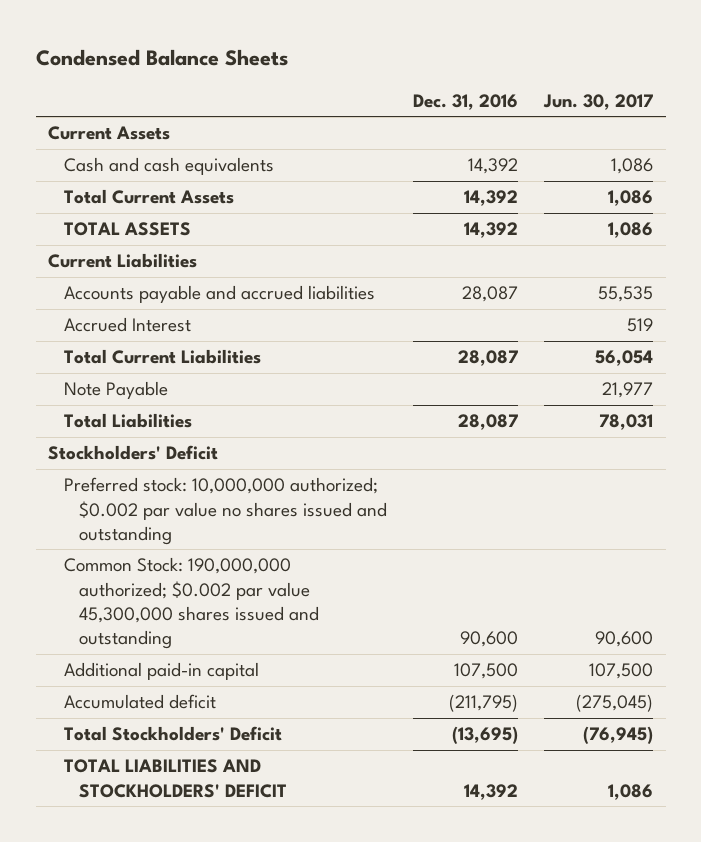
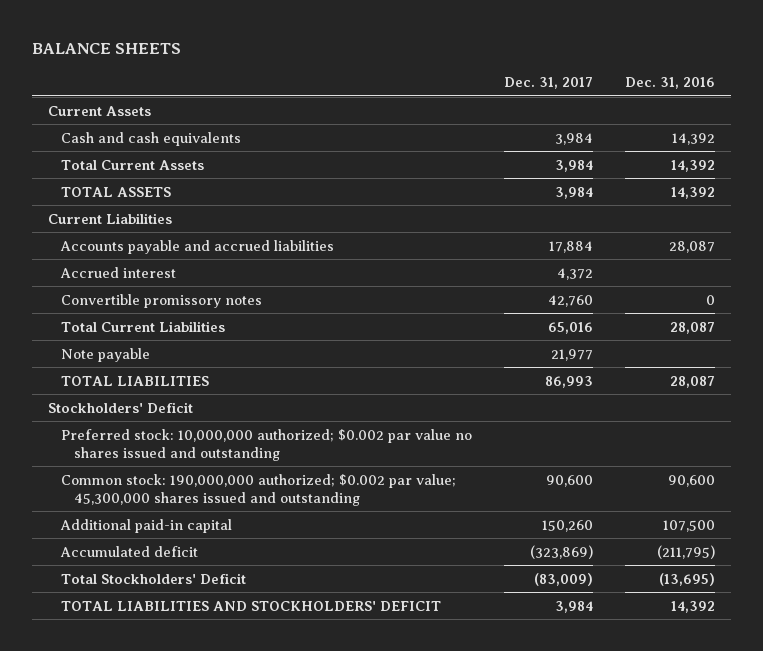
- Condensed Balance Sheets
+ BALANCE SHEETS
- | Dec. 31, 2016 | Jun. 30, 2017
+ | Dec. 31, 2017 | Dec. 31, 2016
- Accrued Interest | | 519
+ Accrued interest | 4,372 |
+ Convertible promissory notes | 42,760 | 0
- Note Payable | | 21,977
- Total Liabilities | 28,087 | 78,031
+ Note payable | 21,977 |
+ TOTAL LIABILITIES | 86,993 | 28,087
- Common Stock: 190,000,000 authorized; $0.002 par value 45,300,000 shares issued and outstanding | 90,600 | 90,600
+ Common stock: 190,000,000 authorized; $0.002 par value; 45,300,000 shares issued and outstanding | 90,600 | 90,600

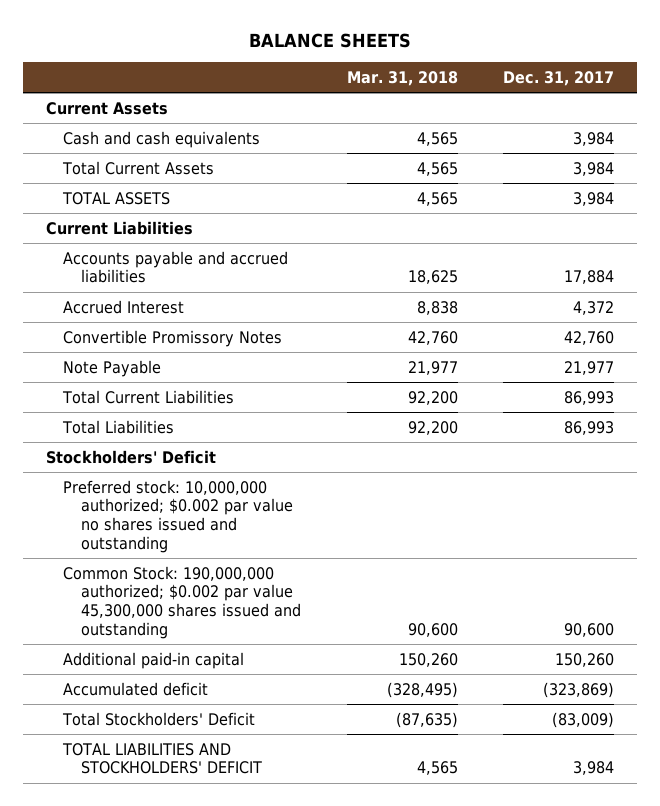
- | Dec. 31, 2017 | Dec. 31, 2016
+ | Mar. 31, 2018 | Dec. 31, 2017
- Accrued interest | 4,372 |
- Convertible promissory notes | 42,760 | 0
- Total Current Liabilities | 65,016 | 28,087
- Note payable | 21,977 |
- TOTAL LIABILITIES | 86,993 | 28,087
+ Accrued Interest | 8,838 | 4,372
+ Convertible Promissory Notes | 42,760 | 42,760
+ Note Payable | 21,977 | 21,977
+ Total Current Liabilities | 92,200 | 86,993
+ Total Liabilities | 92,200 | 86,993
- Common stock: 190,000,000 authorized; $0.002 par value; 45,300,000 shares issued and outstanding | 90,600 | 90,600
+ Common Stock: 190,000,000 authorized; $0.002 par value 45,300,000 shares issued and outstanding | 90,600 | 90,600

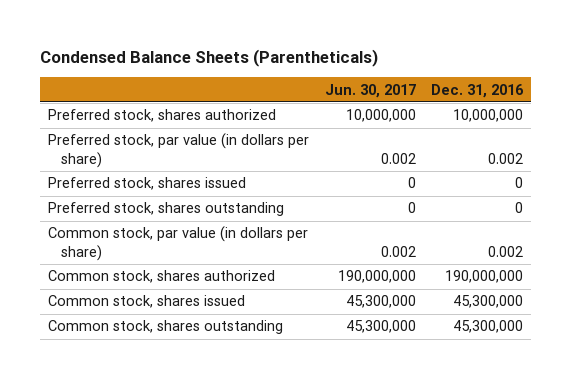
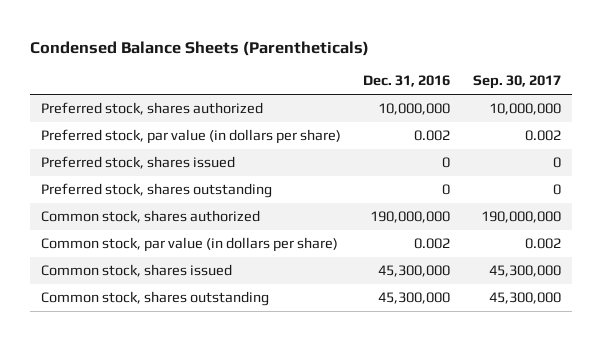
- | Jun. 30, 2017 | Dec. 31, 2016
+ | Dec. 31, 2016 | Sep. 30, 2017
moved down: Common stock, par value (in dollars per share) | 0.002 | 0.002

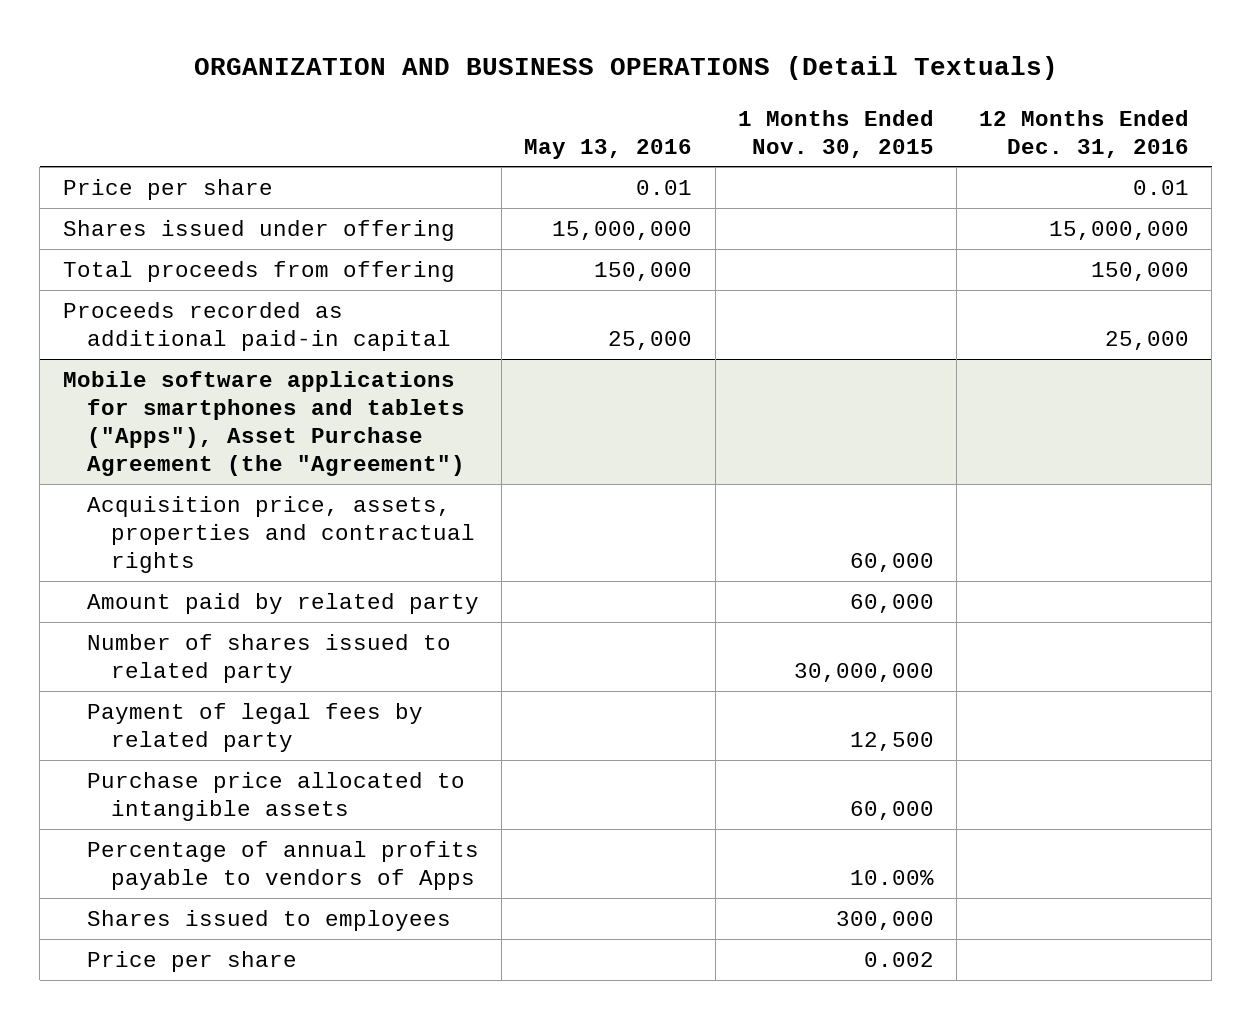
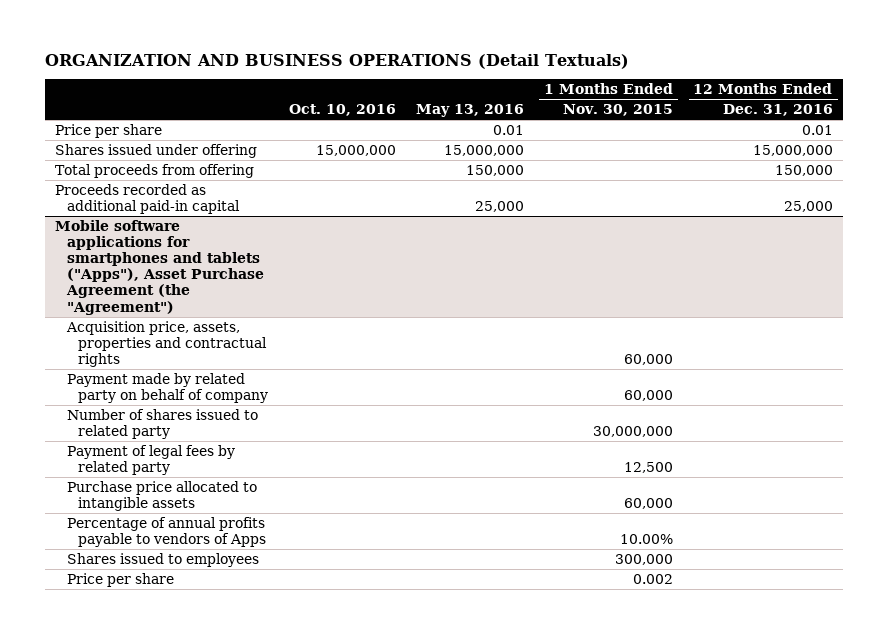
- | May 13, 2016 | 1 Months Ended Nov. 30, 2015 | 12 Months Ended Dec. 31, 2016
+ | Oct. 10, 2016 | May 13, 2016 | 1 Months Ended Nov. 30, 2015 | 12 Months Ended Dec. 31, 2016
@ Mobile software applications for smartphones and tablets ("Apps"), Asset Purchase Agreement (the "Agreement")
- Amount paid by related party | | 60,000 |
+ Payment made by related party on behalf of company | | | 60,000 |

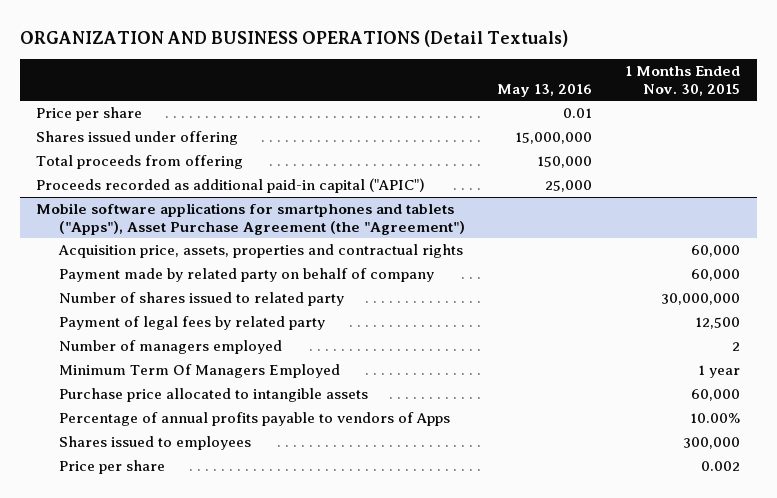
- | Oct. 10, 2016 | May 13, 2016 | 1 Months Ended Nov. 30, 2015 | 12 Months Ended Dec. 31, 2016
+ | May 13, 2016 | 1 Months Ended Nov. 30, 2015
- Proceeds recorded as additional paid-in capital | | 25,000 | | 25,000
+ Proceeds recorded as additional paid-in capital ("APIC") | 25,000 |
@ Mobile software applications for smartphones and tablets ("Apps"), Asset Purchase Agreement (the "Agreement")
+ Number of managers employed | | 2
+ Minimum Term Of Managers Employed | | 1 year

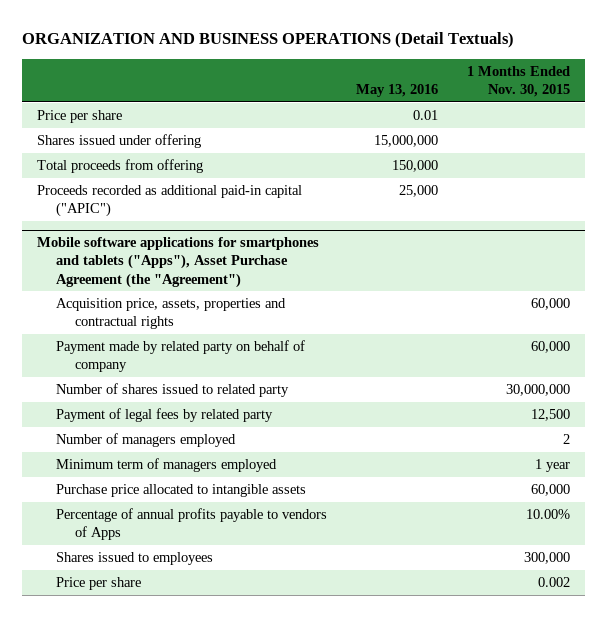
@ Mobile software applications for smartphones and tablets ("Apps"), Asset Purchase Agreement (the "Agreement")
- Minimum Term Of Managers Employed | | 1 year
+ Minimum term of managers employed | | 1 year

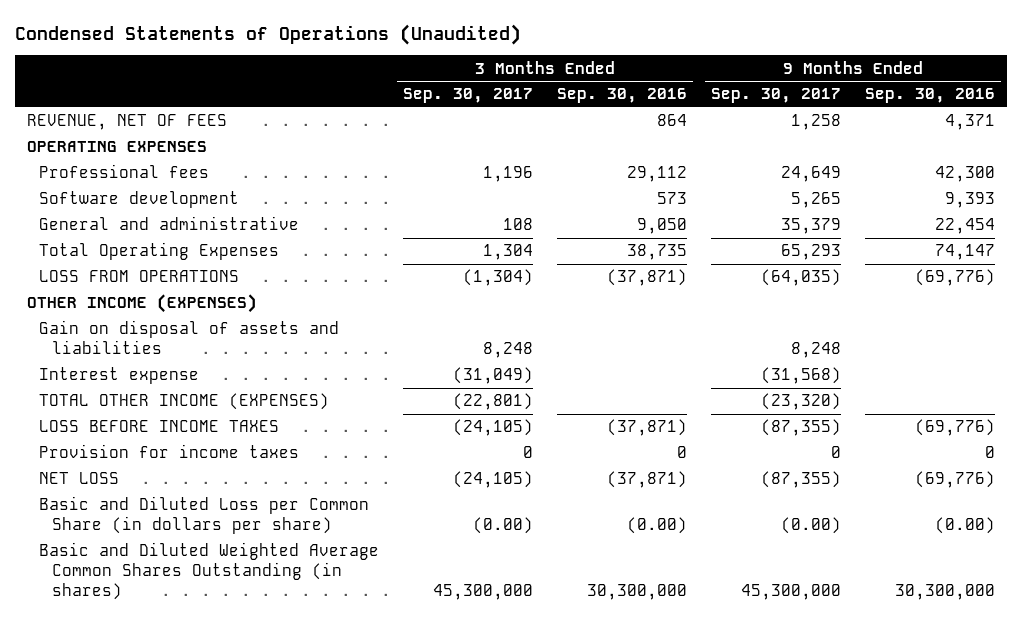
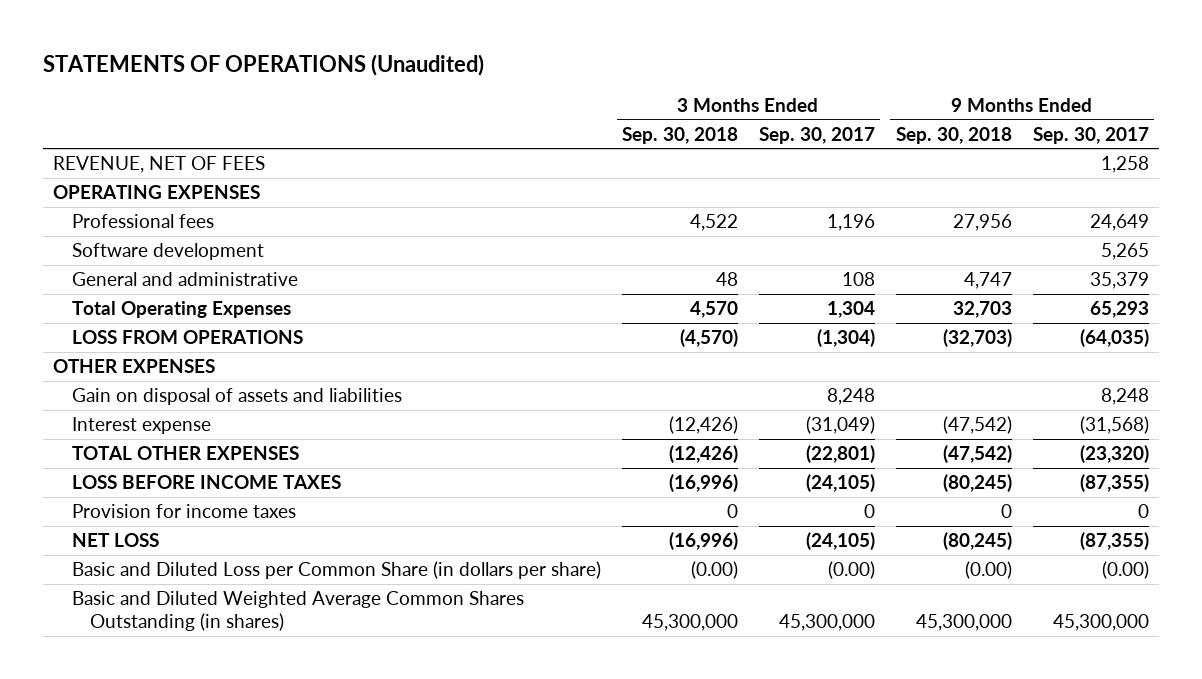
- Condensed Statements of Operations (Unaudited)
+ STATEMENTS OF OPERATIONS (Unaudited)
- | 3 Months Ended Sep. 30, 2017 | 3 Months Ended Sep. 30, 2016 | 9 Months Ended Sep. 30, 2017 | 9 Months Ended Sep. 30, 2016
+ | 3 Months Ended Sep. 30, 2018 | 3 Months Ended Sep. 30, 2017 | 9 Months Ended Sep. 30, 2018 | 9 Months Ended Sep. 30, 2017
- OTHER INCOME (EXPENSES)
+ OTHER EXPENSES
- TOTAL OTHER INCOME (EXPENSES) | (22,801) | | (23,320) |
+ TOTAL OTHER EXPENSES | (12,426) | (22,801) | (47,542) | (23,320)

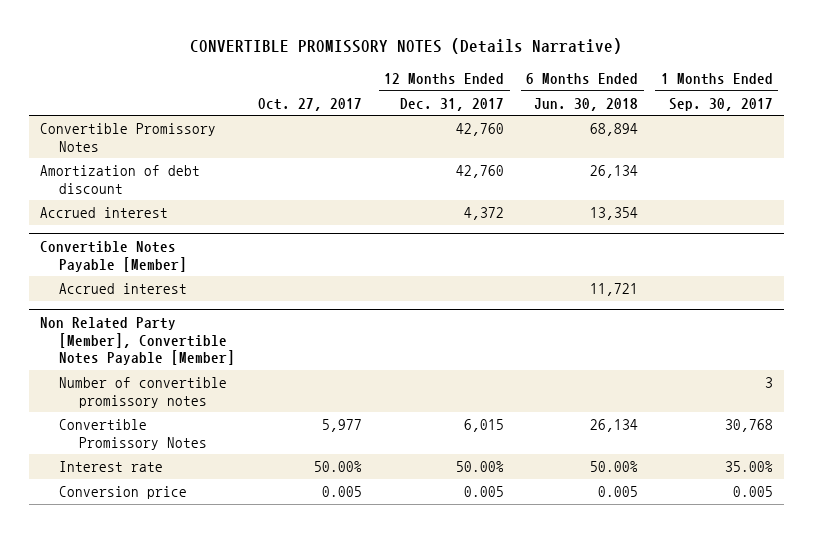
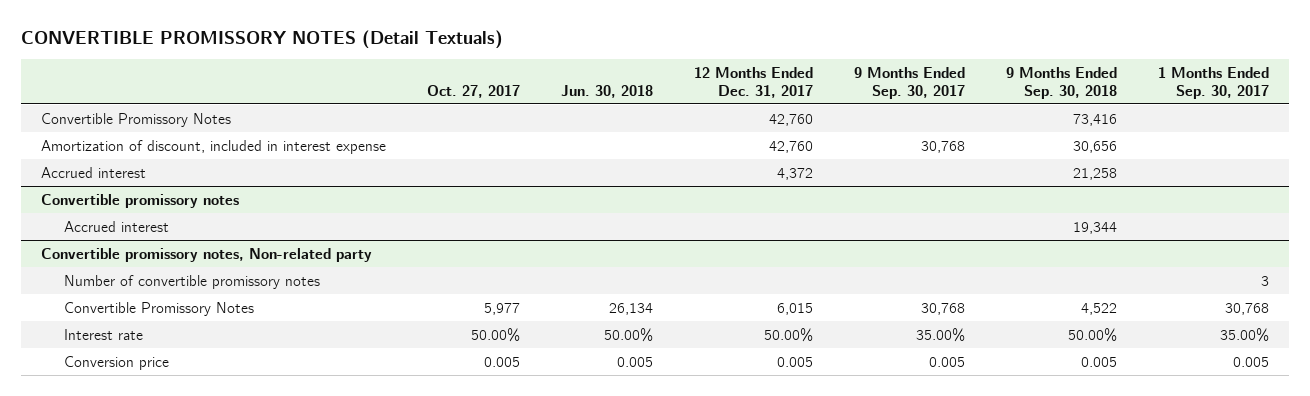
- CONVERTIBLE PROMISSORY NOTES (Details Narrative)
+ CONVERTIBLE PROMISSORY NOTES (Detail Textuals)
- | Oct. 27, 2017 | 12 Months Ended Dec. 31, 2017 | 6 Months Ended Jun. 30, 2018 | 1 Months Ended Sep. 30, 2017
+ | Oct. 27, 2017 | Jun. 30, 2018 | 12 Months Ended Dec. 31, 2017 | 9 Months Ended Sep. 30, 2017 | 9 Months Ended Sep. 30, 2018 | 1 Months Ended Sep. 30, 2017
- Amortization of debt discount | | 42,760 | 26,134 |
+ Amortization of discount, included in interest expense | | | 42,760 | 30,768 | 30,656 |
- Convertible Notes Payable [Member]
+ Convertible promissory notes
- Non Related Party [Member], Convertible Notes Payable [Member]
+ Convertible promissory notes, Non-related party

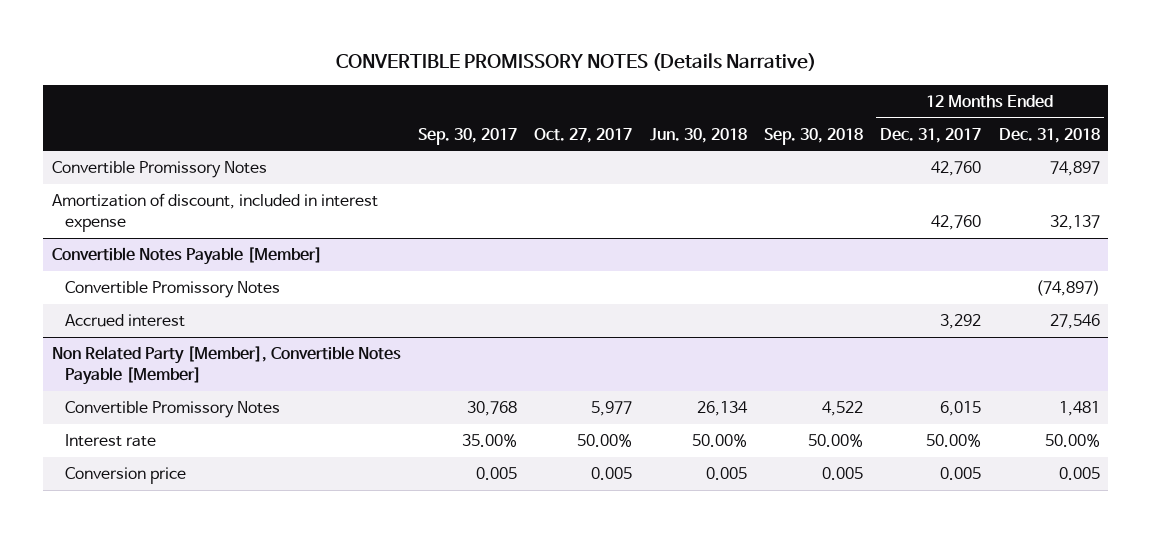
- CONVERTIBLE PROMISSORY NOTES (Detail Textuals)
+ CONVERTIBLE PROMISSORY NOTES (Details Narrative)
- | Oct. 27, 2017 | Jun. 30, 2018 | 12 Months Ended Dec. 31, 2017 | 9 Months Ended Sep. 30, 2017 | 9 Months Ended Sep. 30, 2018 | 1 Months Ended Sep. 30, 2017
+ | Sep. 30, 2017 | Oct. 27, 2017 | Jun. 30, 2018 | Sep. 30, 2018 | 12 Months Ended Dec. 31, 2017 | 12 Months Ended Dec. 31, 2018
- Accrued interest | | | 4,372 | | 21,258 |
- Convertible promissory notes
- Accrued interest | | | | | 19,344 |
- Convertible promissory notes, Non-related party
- Number of convertible promissory notes | | | | | | 3
+ Convertible Notes Payable [Member]
+ Convertible Promissory Notes | | | | | | (74,897)
+ Accrued interest | | | | | 3,292 | 27,546
+ Non Related Party [Member], Convertible Notes Payable [Member]

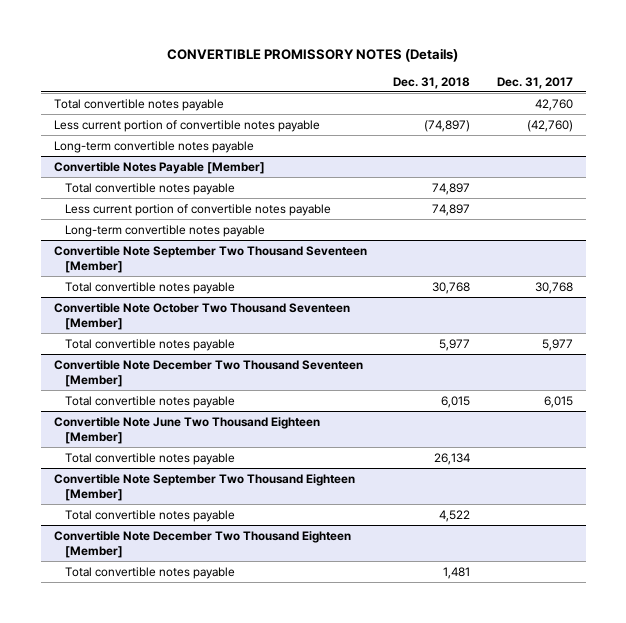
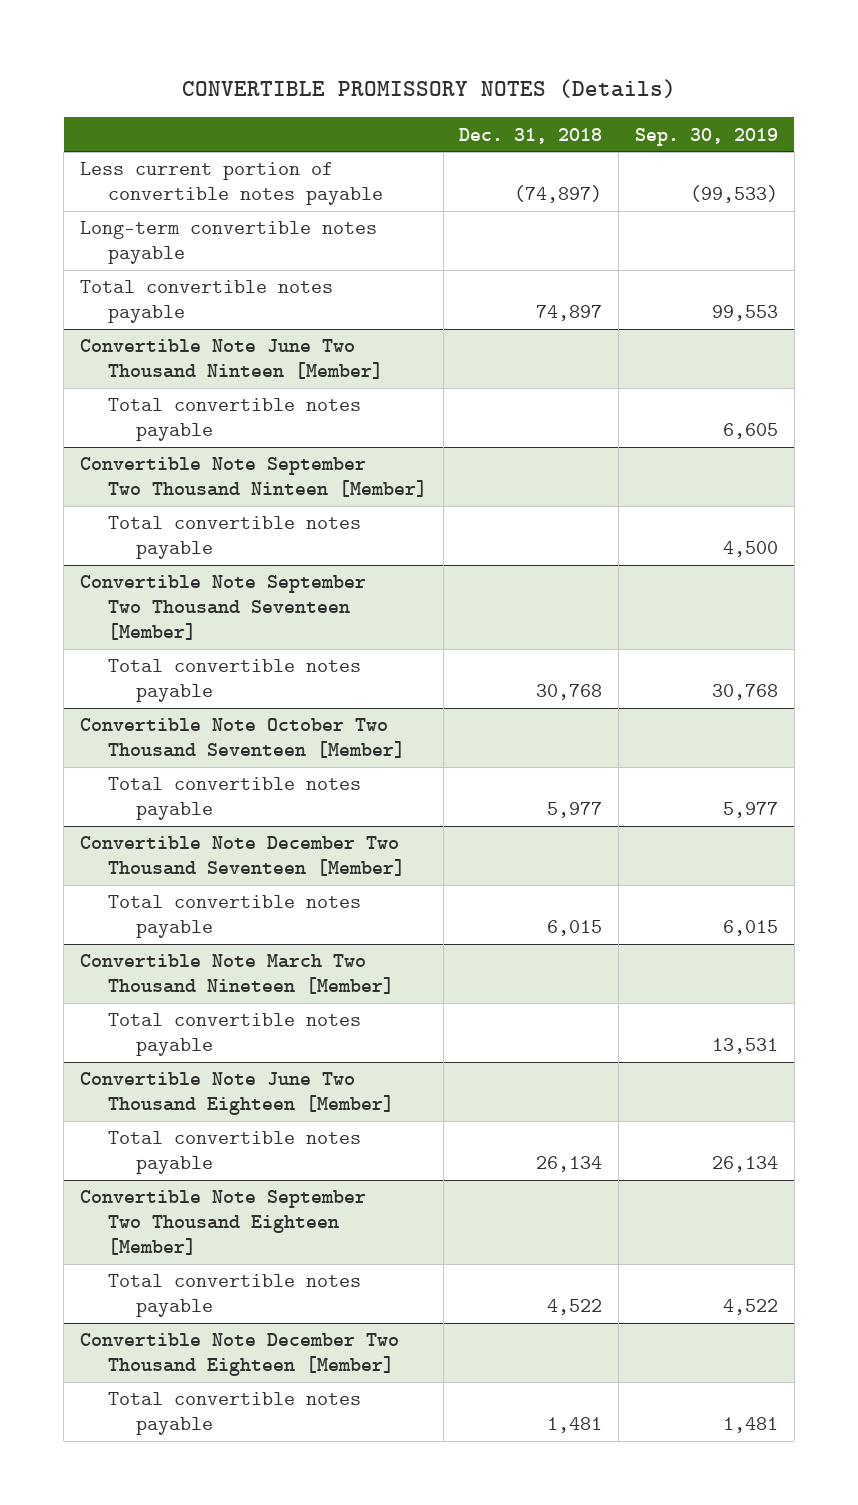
- | Dec. 31, 2018 | Dec. 31, 2017
+ | Dec. 31, 2018 | Sep. 30, 2019
- Total convertible notes payable | | 42,760
- Convertible Notes Payable [Member]
- Less current portion of convertible notes payable | 74,897 |
- Long-term convertible notes payable
+ Convertible Note June Two Thousand Ninteen [Member]
+ Total convertible notes payable | | 6,605
+ Convertible Note September Two Thousand Ninteen [Member]
+ Total convertible notes payable | | 4,500
+ Convertible Note March Two Thousand Nineteen [Member]
+ Total convertible notes payable | | 13,531

